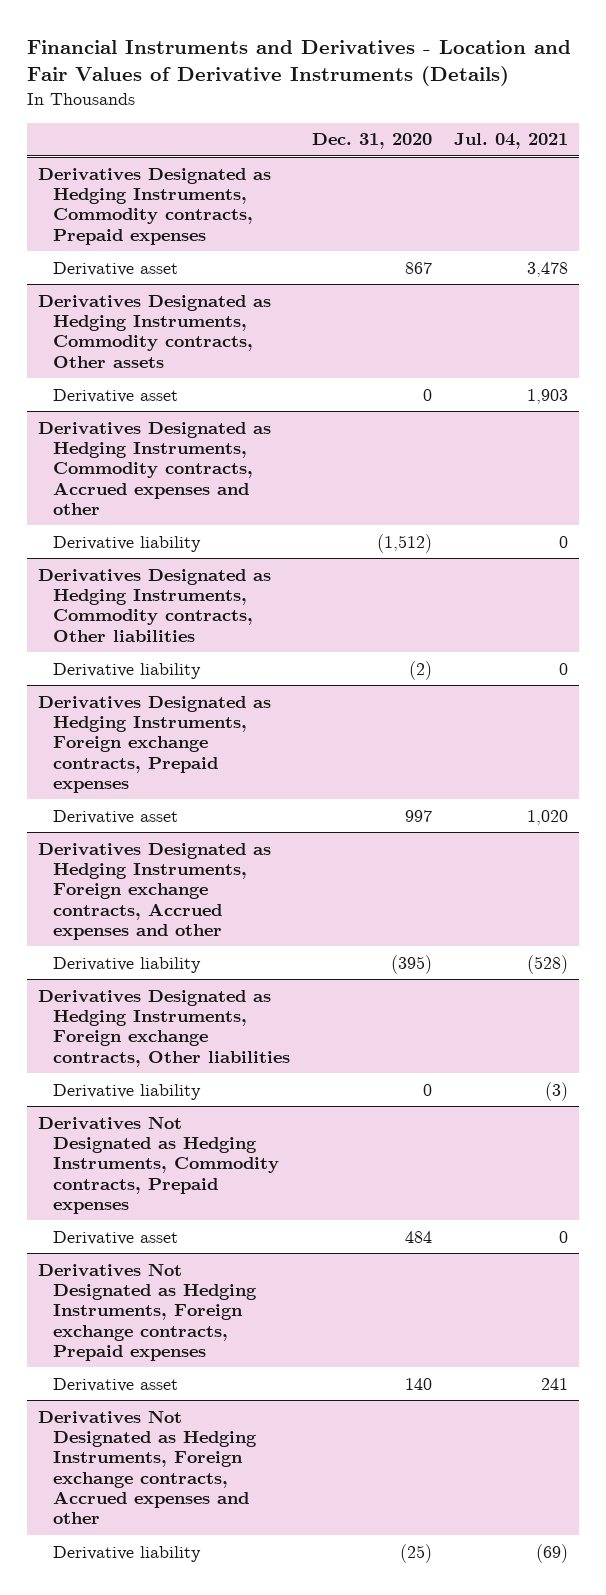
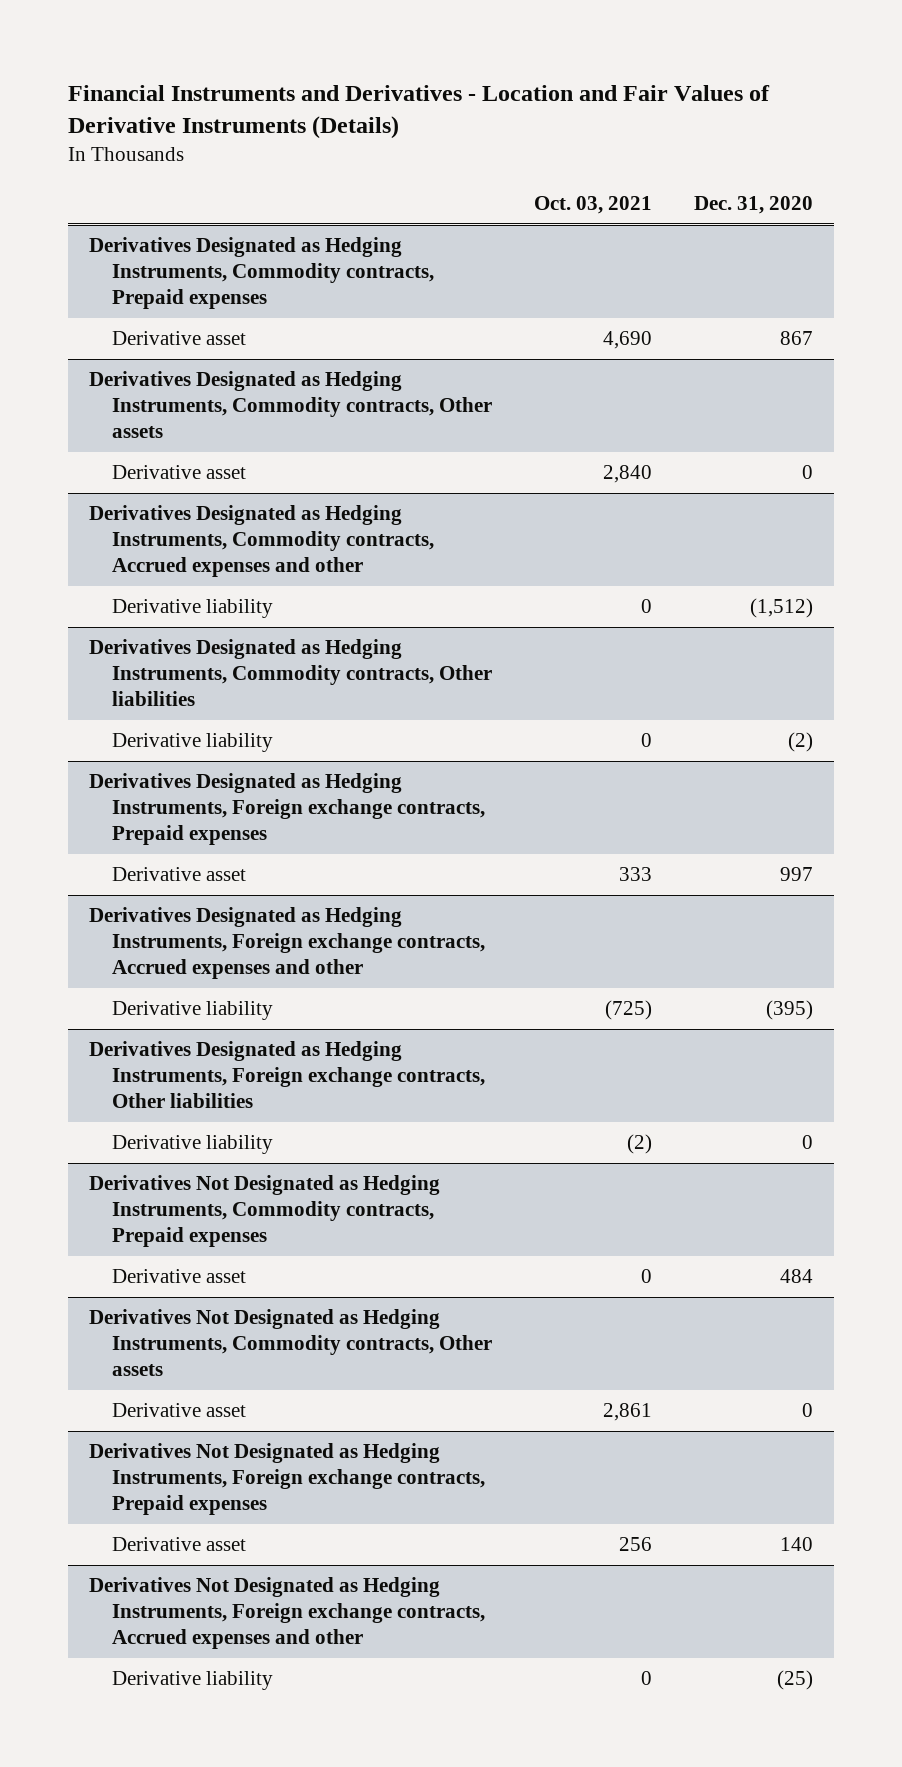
- | Dec. 31, 2020 | Jul. 04, 2021
+ | Oct. 03, 2021 | Dec. 31, 2020
+ Derivatives Not Designated as Hedging Instruments, Commodity contracts, Other assets
+ Derivative asset | 2,861 | 0

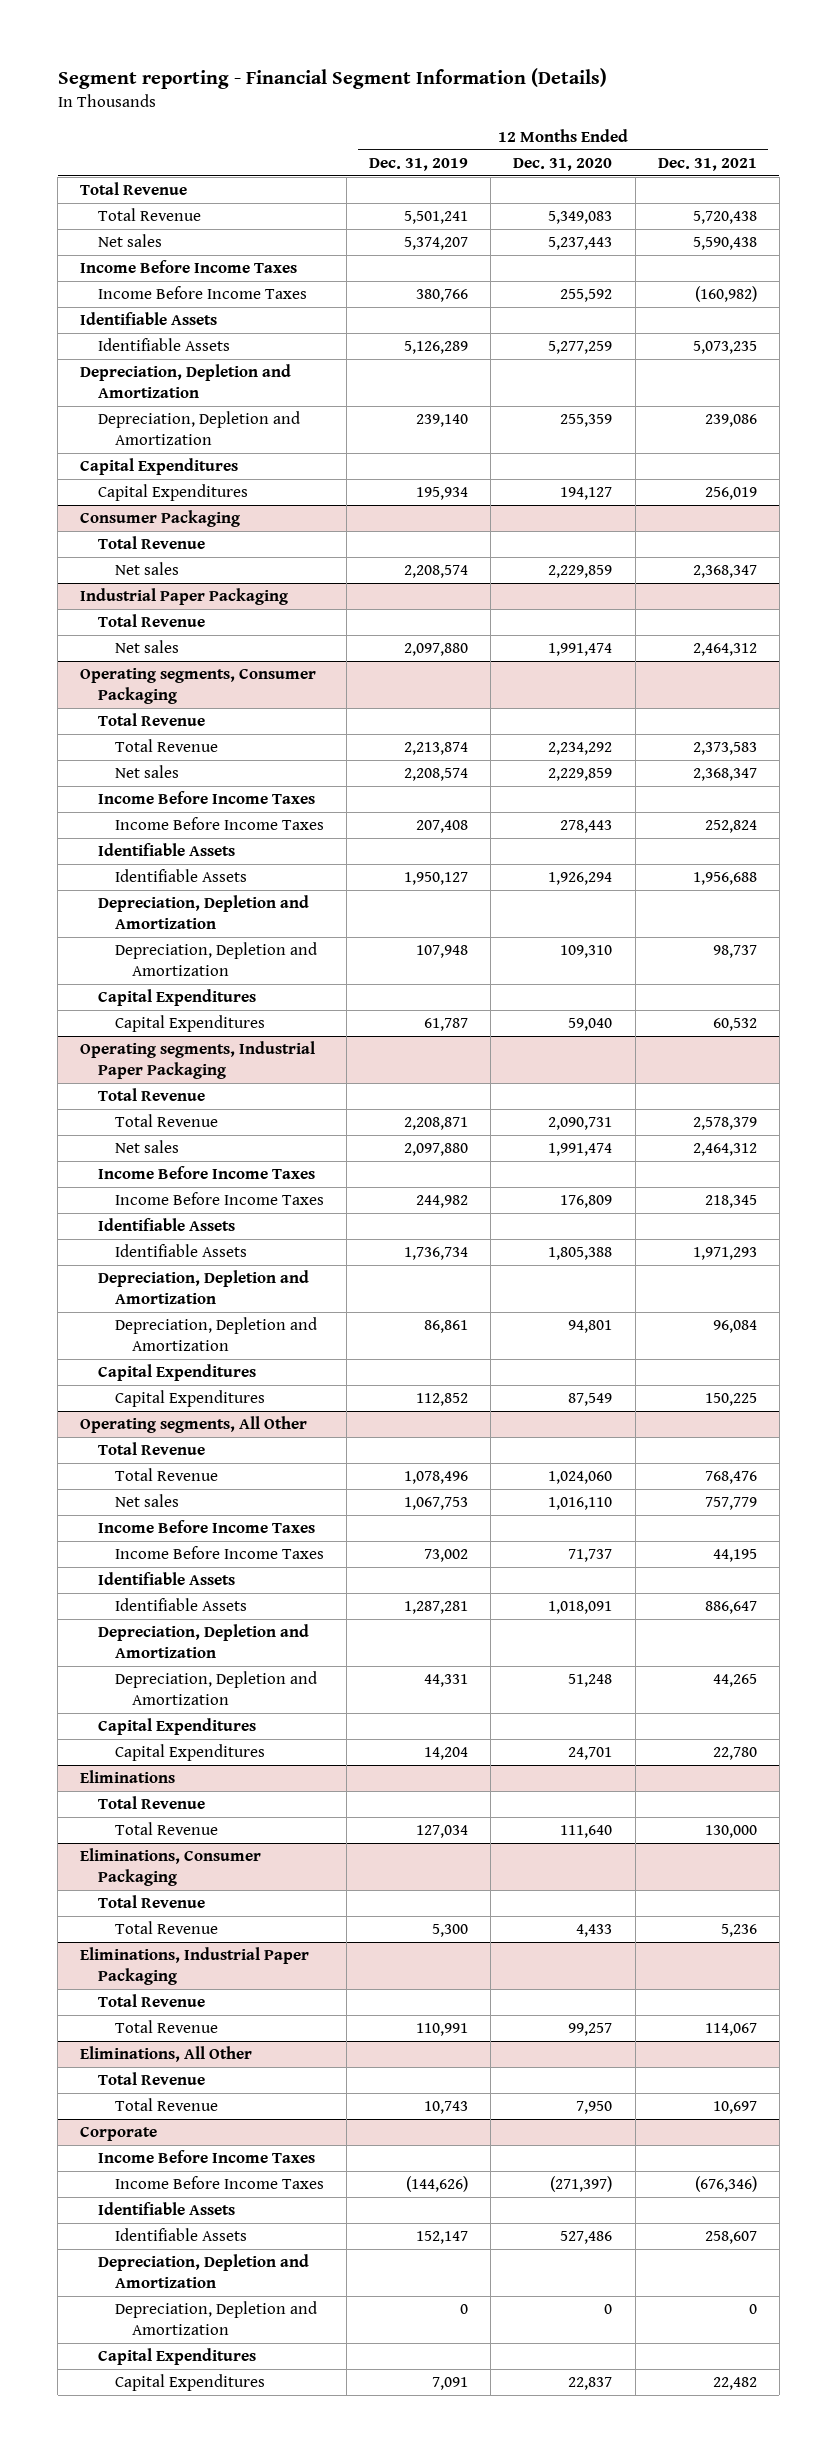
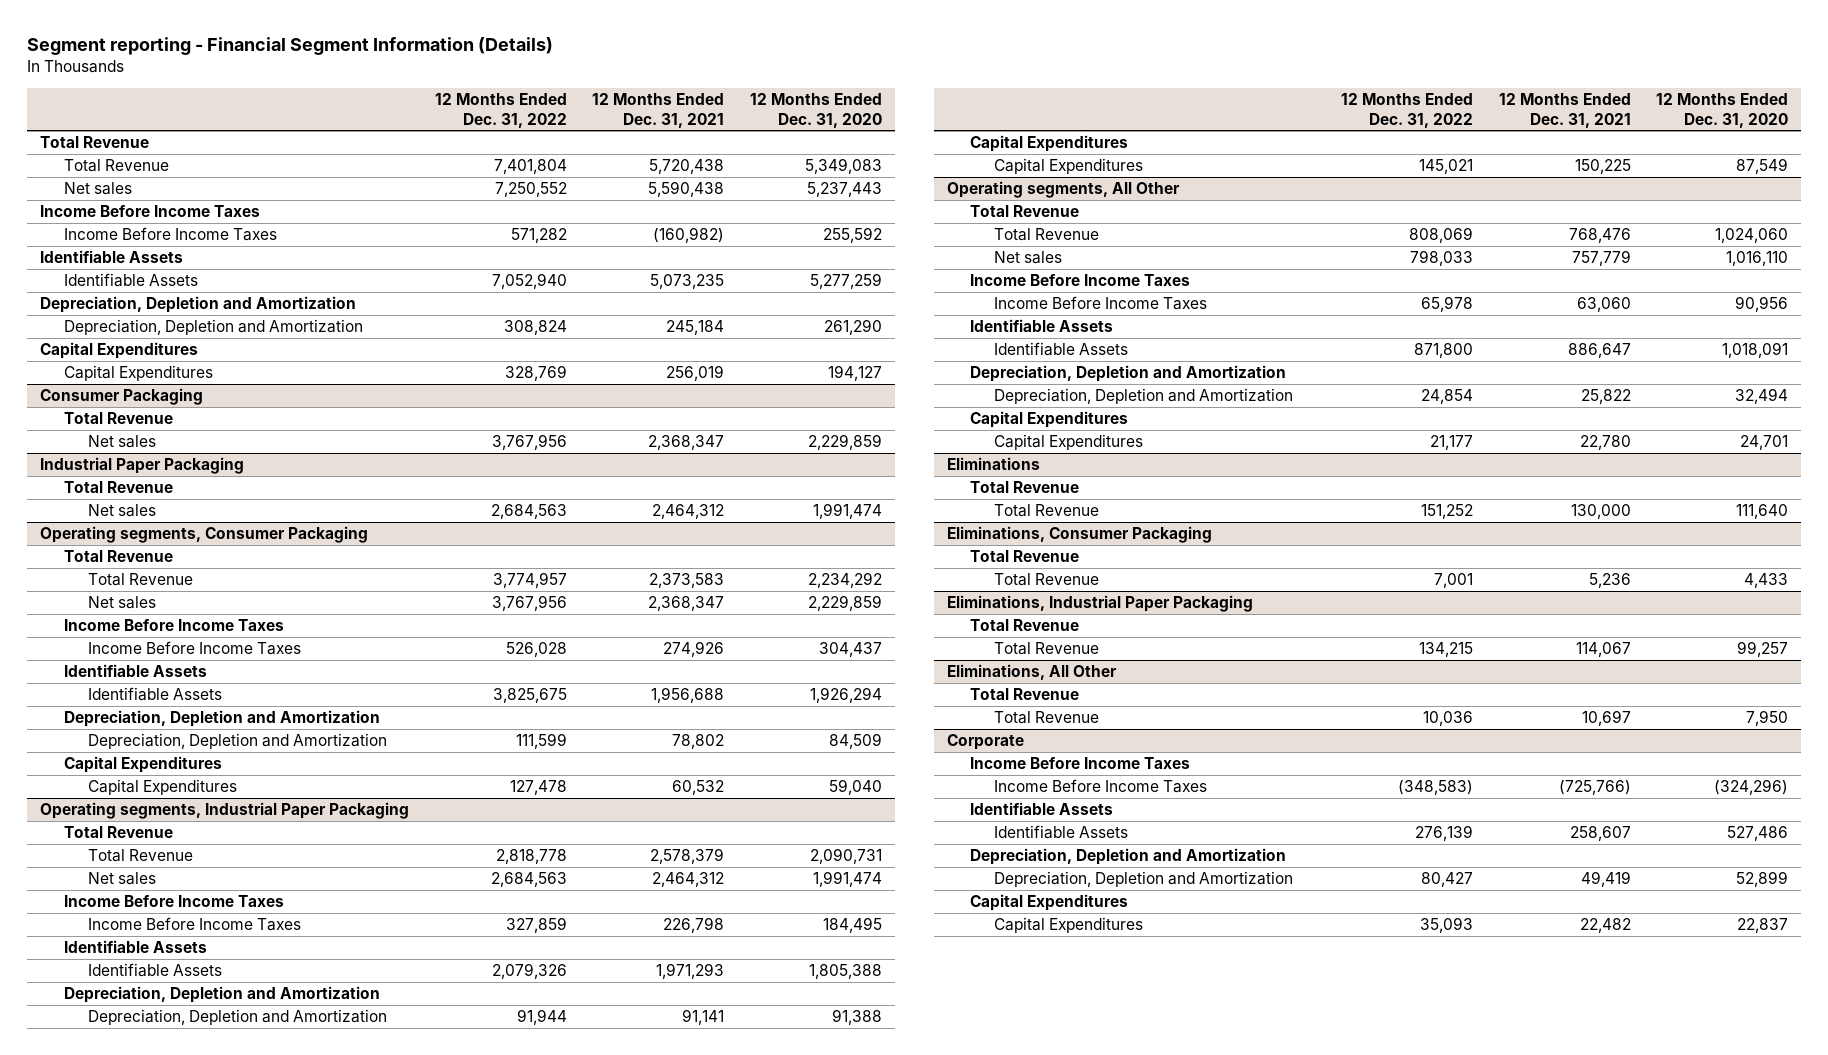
- | 12 Months Ended Dec. 31, 2019 | 12 Months Ended Dec. 31, 2020 | 12 Months Ended Dec. 31, 2021
+ | 12 Months Ended Dec. 31, 2022 | 12 Months Ended Dec. 31, 2021 | 12 Months Ended Dec. 31, 2020
- Depreciation, Depletion and Amortization | 239,140 | 255,359 | 239,086
+ Depreciation, Depletion and Amortization | 308,824 | 245,184 | 261,290
@ Operating segments, Consumer Packaging
- Income Before Income Taxes | 207,408 | 278,443 | 252,824
+ Income Before Income Taxes | 526,028 | 274,926 | 304,437
- Depreciation, Depletion and Amortization | 107,948 | 109,310 | 98,737
+ Depreciation, Depletion and Amortization | 111,599 | 78,802 | 84,509
@ Operating segments, Industrial Paper Packaging
- Income Before Income Taxes | 244,982 | 176,809 | 218,345
+ Income Before Income Taxes | 327,859 | 226,798 | 184,495
- Depreciation, Depletion and Amortization | 86,861 | 94,801 | 96,084
+ Depreciation, Depletion and Amortization | 91,944 | 91,141 | 91,388
@ Operating segments, All Other
- Income Before Income Taxes | 73,002 | 71,737 | 44,195
+ Income Before Income Taxes | 65,978 | 63,060 | 90,956
- Depreciation, Depletion and Amortization | 44,331 | 51,248 | 44,265
+ Depreciation, Depletion and Amortization | 24,854 | 25,822 | 32,494
@ Corporate
- Income Before Income Taxes | (144,626) | (271,397) | (676,346)
+ Income Before Income Taxes | (348,583) | (725,766) | (324,296)
- Depreciation, Depletion and Amortization | 0 | 0 | 0
+ Depreciation, Depletion and Amortization | 80,427 | 49,419 | 52,899

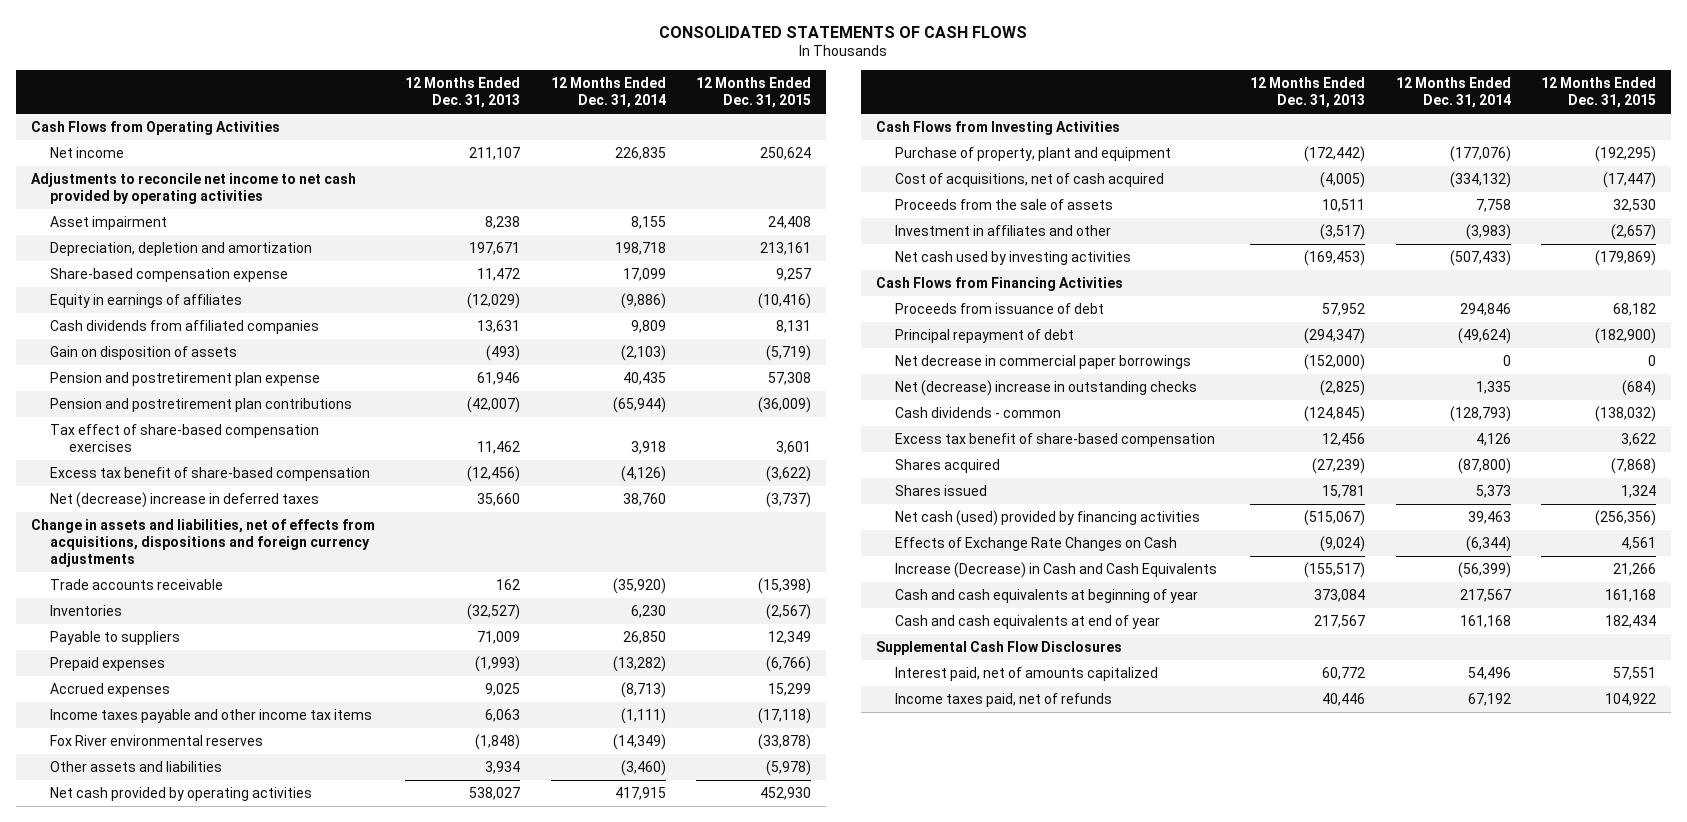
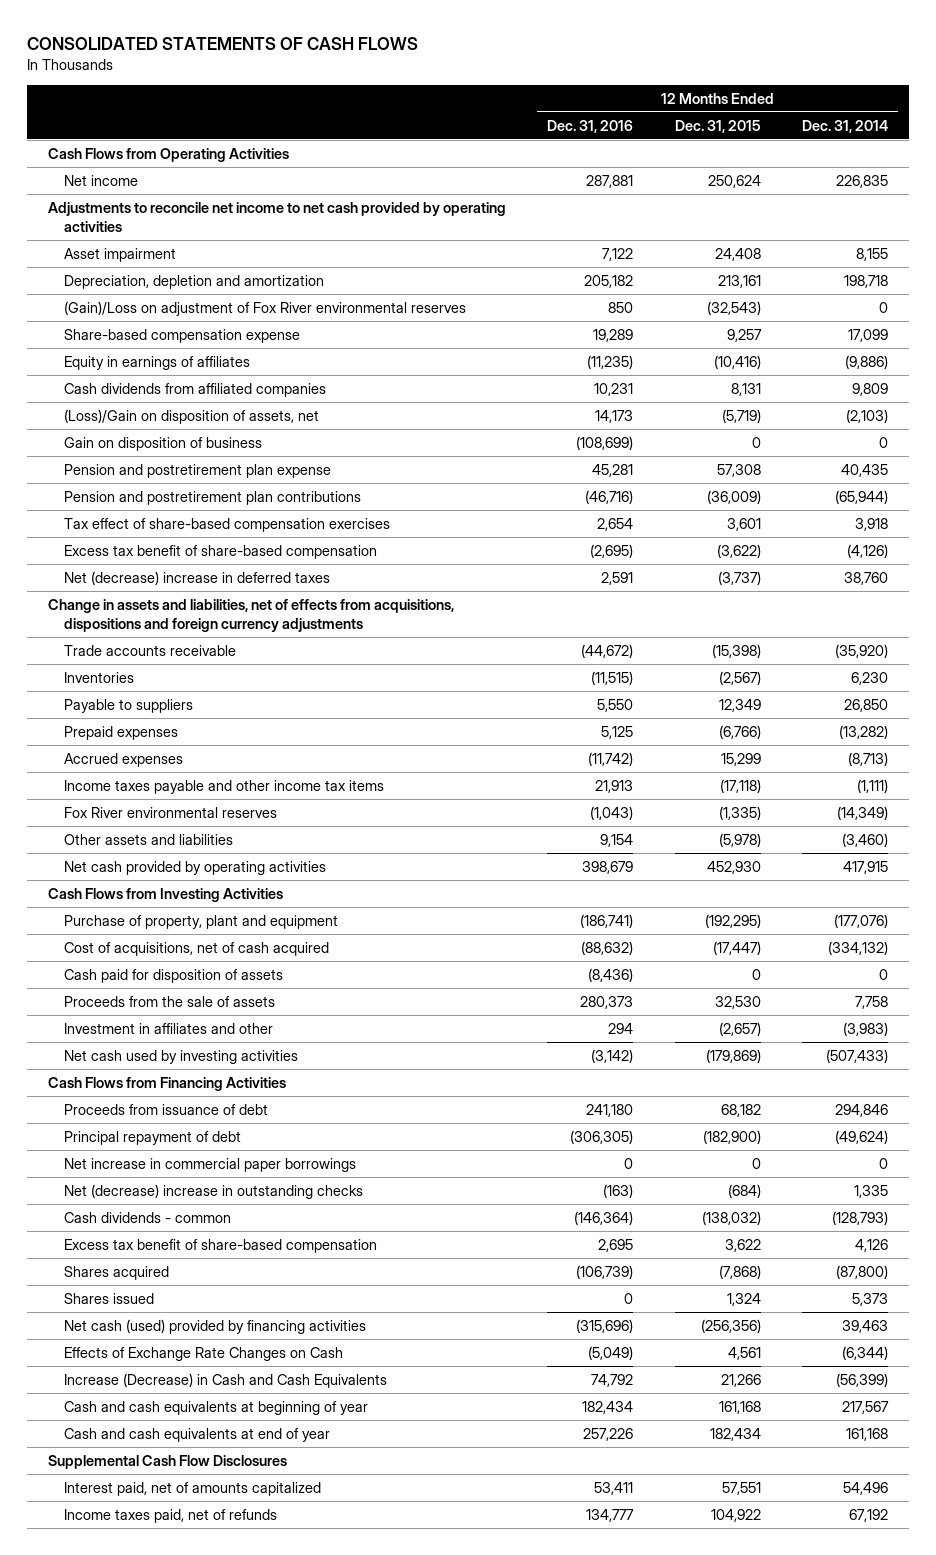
- | 12 Months Ended Dec. 31, 2013 | 12 Months Ended Dec. 31, 2014 | 12 Months Ended Dec. 31, 2015
+ | 12 Months Ended Dec. 31, 2016 | 12 Months Ended Dec. 31, 2015 | 12 Months Ended Dec. 31, 2014
+ (Gain)/Loss on adjustment of Fox River environmental reserves | 850 | (32,543) | 0
- Gain on disposition of assets | (493) | (2,103) | (5,719)
+ (Loss)/Gain on disposition of assets, net | 14,173 | (5,719) | (2,103)
+ Gain on disposition of business | (108,699) | 0 | 0
- Fox River environmental reserves | (1,848) | (14,349) | (33,878)
+ Fox River environmental reserves | (1,043) | (1,335) | (14,349)
+ Cash paid for disposition of assets | (8,436) | 0 | 0
- Net decrease in commercial paper borrowings | (152,000) | 0 | 0
+ Net increase in commercial paper borrowings | 0 | 0 | 0

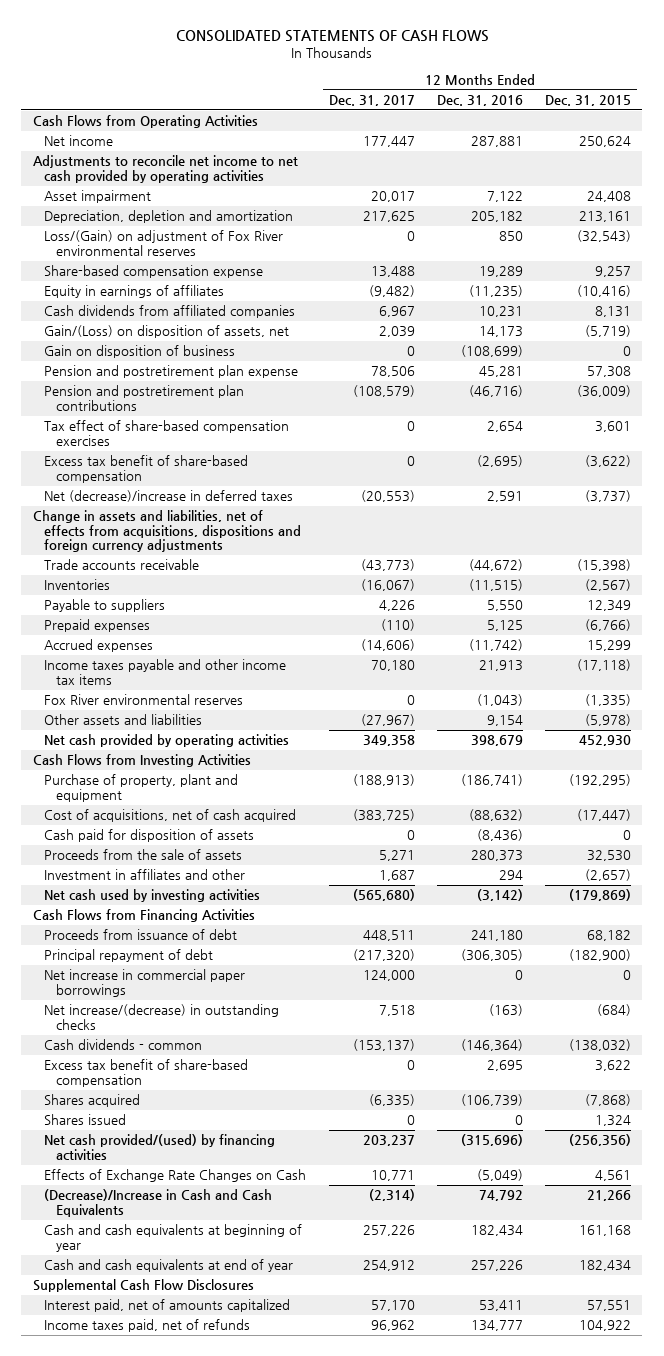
- | 12 Months Ended Dec. 31, 2016 | 12 Months Ended Dec. 31, 2015 | 12 Months Ended Dec. 31, 2014
+ | 12 Months Ended Dec. 31, 2017 | 12 Months Ended Dec. 31, 2016 | 12 Months Ended Dec. 31, 2015
- (Gain)/Loss on adjustment of Fox River environmental reserves | 850 | (32,543) | 0
+ Loss/(Gain) on adjustment of Fox River environmental reserves | 0 | 850 | (32,543)
- (Loss)/Gain on disposition of assets, net | 14,173 | (5,719) | (2,103)
+ Gain/(Loss) on disposition of assets, net | 2,039 | 14,173 | (5,719)
- Net (decrease) increase in deferred taxes | 2,591 | (3,737) | 38,760
+ Net (decrease)/increase in deferred taxes | (20,553) | 2,591 | (3,737)
- Net (decrease) increase in outstanding checks | (163) | (684) | 1,335
+ Net increase/(decrease) in outstanding checks | 7,518 | (163) | (684)
- Net cash (used) provided by financing activities | (315,696) | (256,356) | 39,463
+ Net cash provided/(used) by financing activities | 203,237 | (315,696) | (256,356)
- Increase (Decrease) in Cash and Cash Equivalents | 74,792 | 21,266 | (56,399)
+ (Decrease)/Increase in Cash and Cash Equivalents | (2,314) | 74,792 | 21,266

